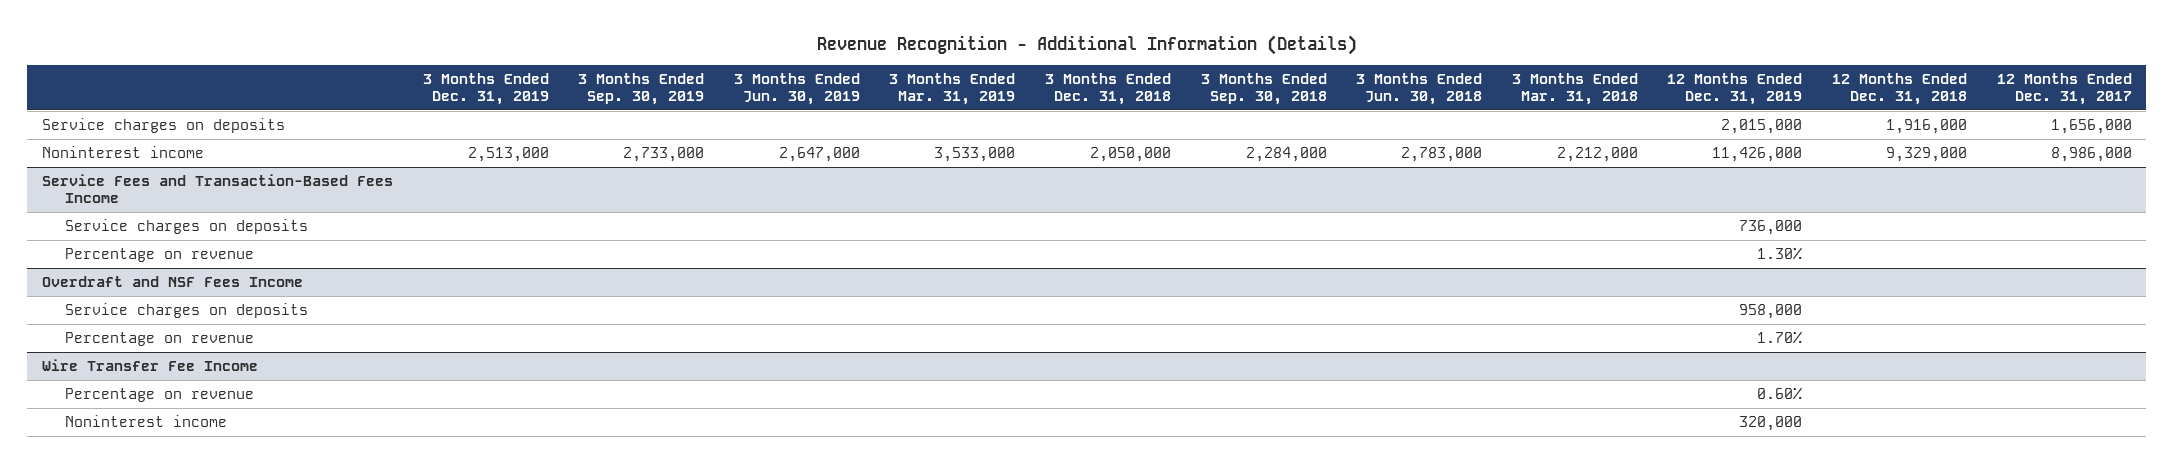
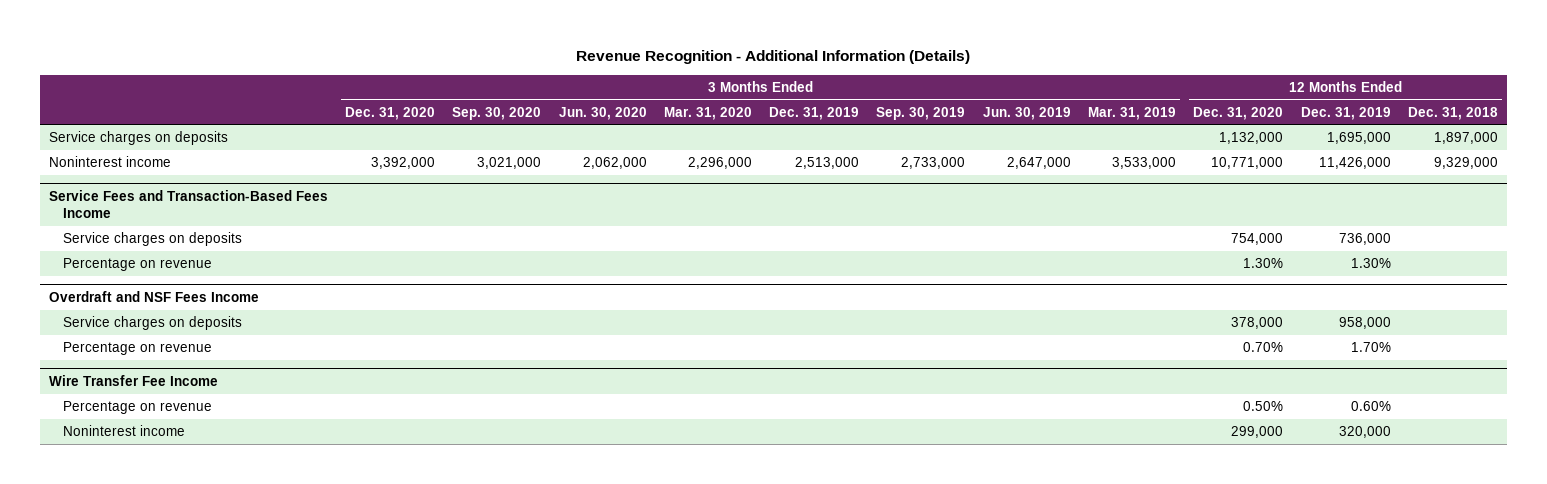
- | 3 Months Ended Dec. 31, 2019 | 3 Months Ended Sep. 30, 2019 | 3 Months Ended Jun. 30, 2019 | 3 Months Ended Mar. 31, 2019 | 3 Months Ended Dec. 31, 2018 | 3 Months Ended Sep. 30, 2018 | 3 Months Ended Jun. 30, 2018 | 3 Months Ended Mar. 31, 2018 | 12 Months Ended Dec. 31, 2019 | 12 Months Ended Dec. 31, 2018 | 12 Months Ended Dec. 31, 2017
+ | 3 Months Ended Dec. 31, 2020 | 3 Months Ended Sep. 30, 2020 | 3 Months Ended Jun. 30, 2020 | 3 Months Ended Mar. 31, 2020 | 3 Months Ended Dec. 31, 2019 | 3 Months Ended Sep. 30, 2019 | 3 Months Ended Jun. 30, 2019 | 3 Months Ended Mar. 31, 2019 | 12 Months Ended Dec. 31, 2020 | 12 Months Ended Dec. 31, 2019 | 12 Months Ended Dec. 31, 2018
- Service charges on deposits | | | | | | | | | 2,015,000 | 1,916,000 | 1,656,000
+ Service charges on deposits | | | | | | | | | 1,132,000 | 1,695,000 | 1,897,000

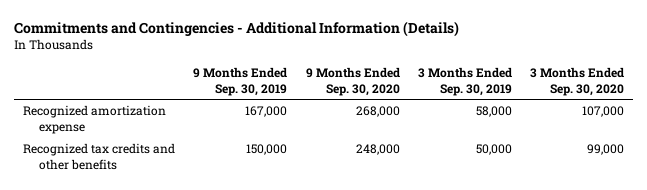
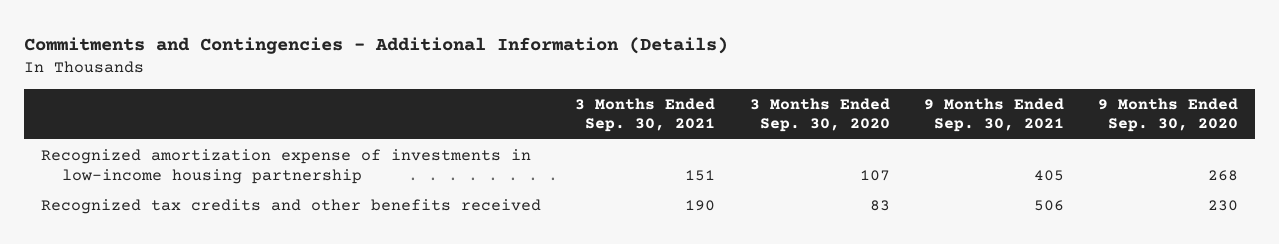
- | 9 Months Ended Sep. 30, 2019 | 9 Months Ended Sep. 30, 2020 | 3 Months Ended Sep. 30, 2019 | 3 Months Ended Sep. 30, 2020
+ | 3 Months Ended Sep. 30, 2021 | 3 Months Ended Sep. 30, 2020 | 9 Months Ended Sep. 30, 2021 | 9 Months Ended Sep. 30, 2020
- Recognized amortization expense | 167,000 | 268,000 | 58,000 | 107,000
- Recognized tax credits and other benefits | 150,000 | 248,000 | 50,000 | 99,000
+ Recognized amortization expense of investments in low-income housing partnership | 151 | 107 | 405 | 268
+ Recognized tax credits and other benefits received | 190 | 83 | 506 | 230

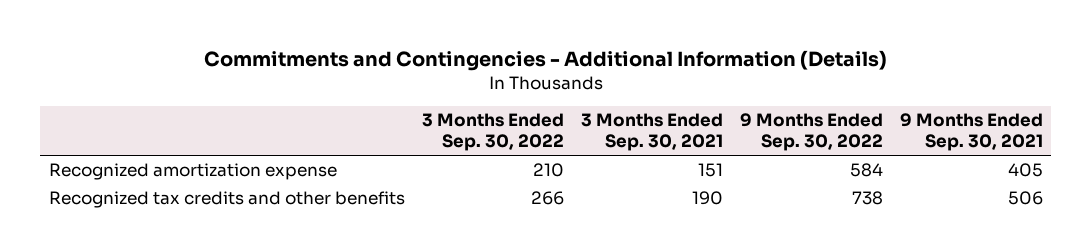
- | 3 Months Ended Sep. 30, 2021 | 3 Months Ended Sep. 30, 2020 | 9 Months Ended Sep. 30, 2021 | 9 Months Ended Sep. 30, 2020
+ | 3 Months Ended Sep. 30, 2022 | 3 Months Ended Sep. 30, 2021 | 9 Months Ended Sep. 30, 2022 | 9 Months Ended Sep. 30, 2021
- Recognized amortization expense of investments in low-income housing partnership | 151 | 107 | 405 | 268
- Recognized tax credits and other benefits received | 190 | 83 | 506 | 230
+ Recognized amortization expense | 210 | 151 | 584 | 405
+ Recognized tax credits and other benefits | 266 | 190 | 738 | 506

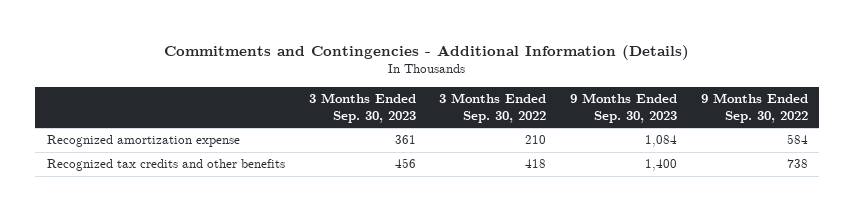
- | 3 Months Ended Sep. 30, 2022 | 3 Months Ended Sep. 30, 2021 | 9 Months Ended Sep. 30, 2022 | 9 Months Ended Sep. 30, 2021
+ | 3 Months Ended Sep. 30, 2023 | 3 Months Ended Sep. 30, 2022 | 9 Months Ended Sep. 30, 2023 | 9 Months Ended Sep. 30, 2022
- Recognized tax credits and other benefits | 266 | 190 | 738 | 506
+ Recognized tax credits and other benefits | 456 | 418 | 1,400 | 738

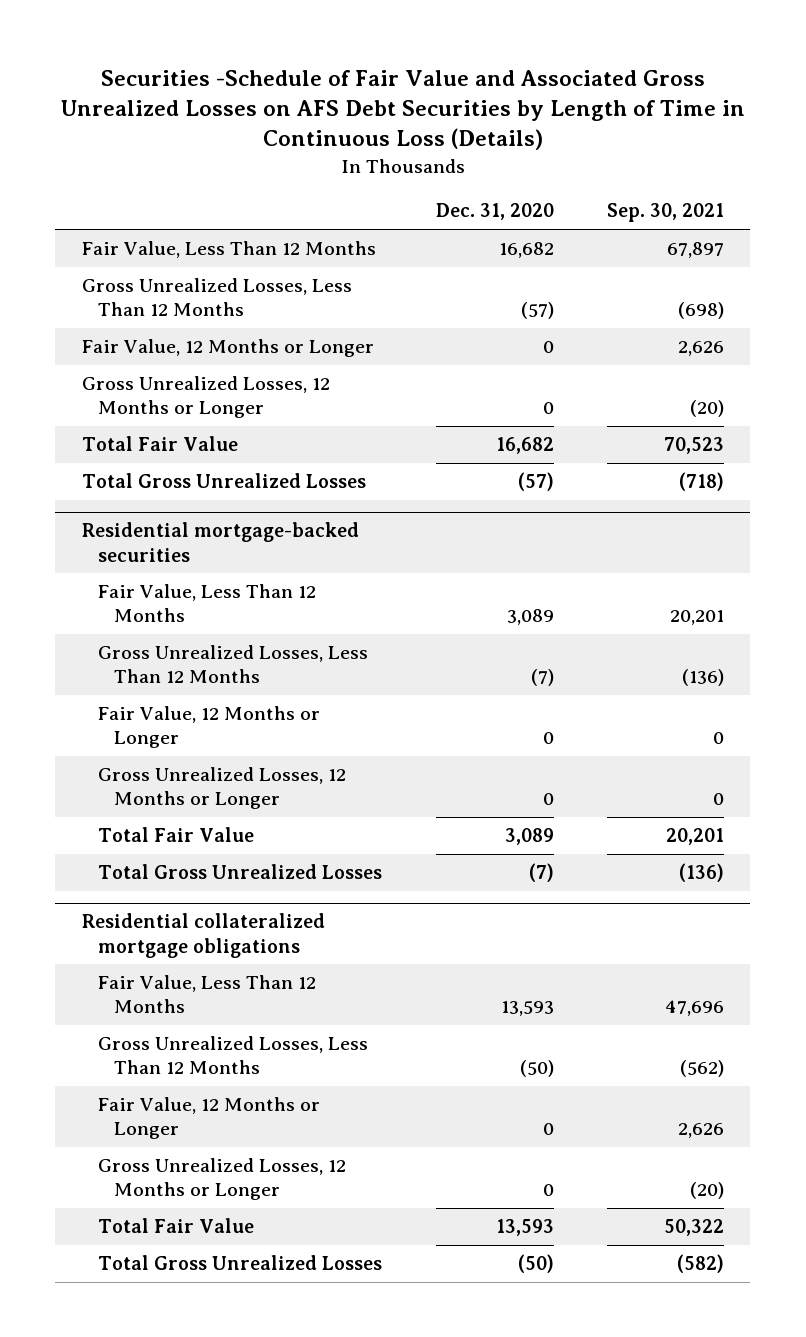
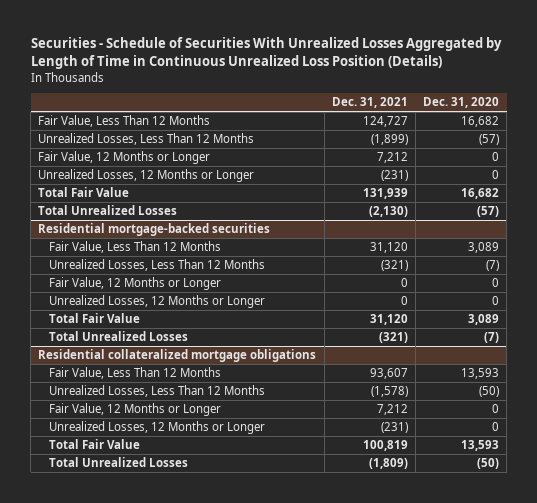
- Securities -Schedule of Fair Value and Associated Gross Unrealized Losses on AFS Debt Securities by Length of Time in Continuous Loss (Details)
+ Securities - Schedule of Securities With Unrealized Losses Aggregated by Length of Time in Continuous Unrealized Loss Position (Details)
- | Dec. 31, 2020 | Sep. 30, 2021
+ | Dec. 31, 2021 | Dec. 31, 2020
- Gross Unrealized Losses, Less Than 12 Months | (57) | (698)
+ Unrealized Losses, Less Than 12 Months | (1,899) | (57)
- Gross Unrealized Losses, 12 Months or Longer | 0 | (20)
+ Unrealized Losses, 12 Months or Longer | (231) | 0
- Total Gross Unrealized Losses | (57) | (718)
+ Total Unrealized Losses | (2,130) | (57)
@ Residential mortgage-backed securities
- Gross Unrealized Losses, Less Than 12 Months | (7) | (136)
+ Unrealized Losses, Less Than 12 Months | (321) | (7)
- Gross Unrealized Losses, 12 Months or Longer | 0 | 0
+ Unrealized Losses, 12 Months or Longer | 0 | 0
- Total Gross Unrealized Losses | (7) | (136)
+ Total Unrealized Losses | (321) | (7)
@ Residential collateralized mortgage obligations
- Gross Unrealized Losses, Less Than 12 Months | (50) | (562)
+ Unrealized Losses, Less Than 12 Months | (1,578) | (50)
- Gross Unrealized Losses, 12 Months or Longer | 0 | (20)
+ Unrealized Losses, 12 Months or Longer | (231) | 0
- Total Gross Unrealized Losses | (50) | (582)
+ Total Unrealized Losses | (1,809) | (50)

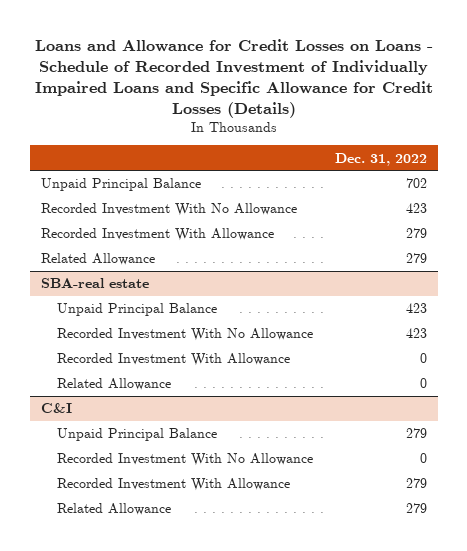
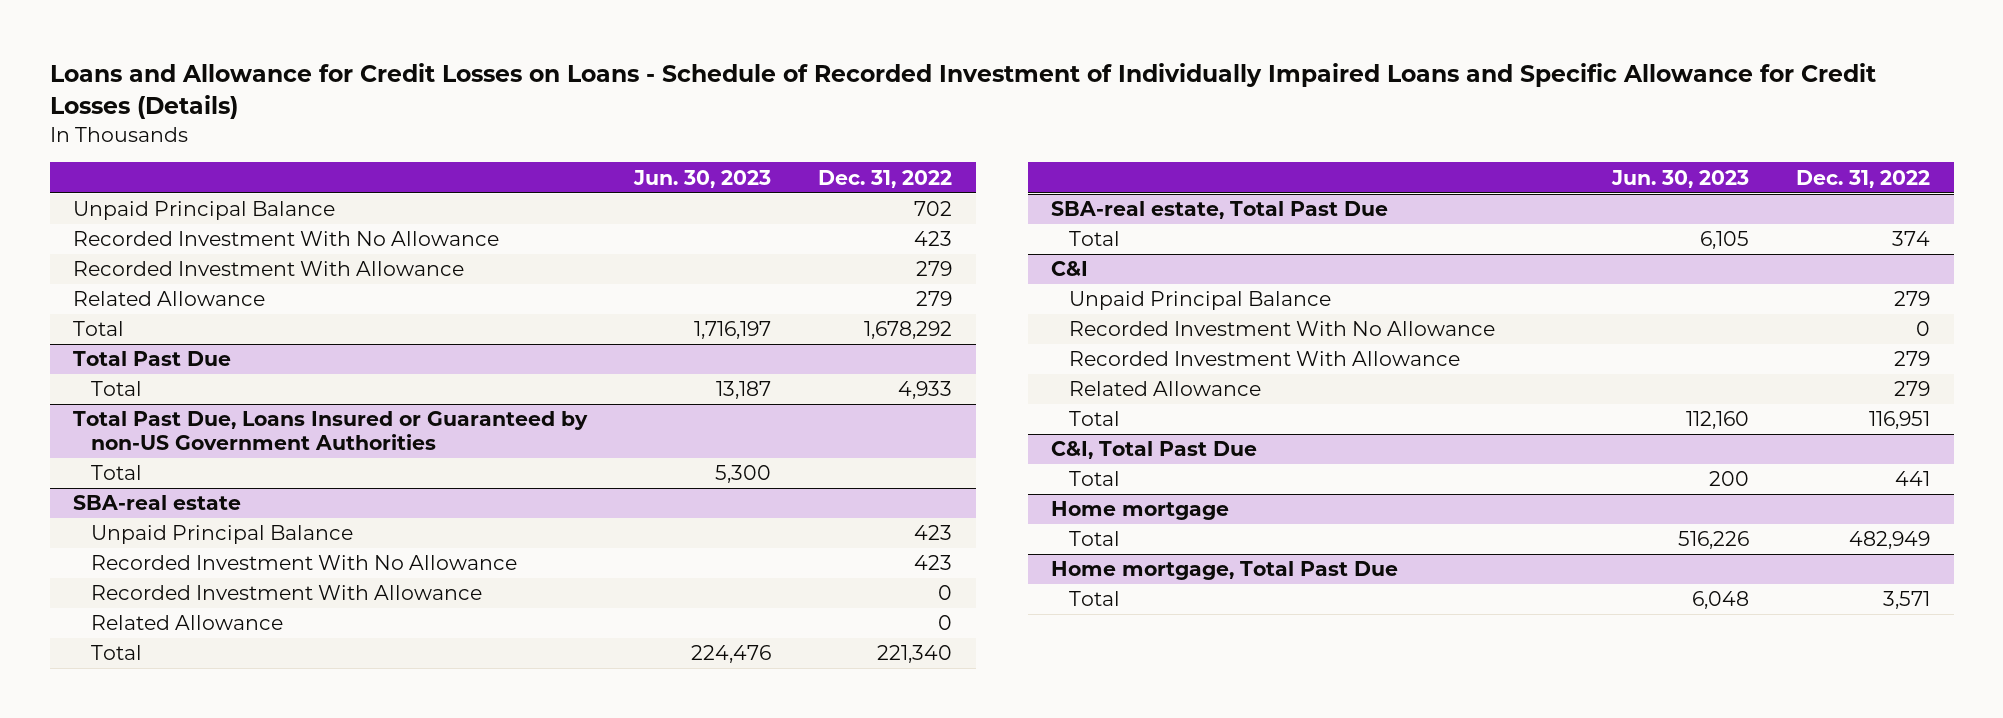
- | Dec. 31, 2022
+ | Jun. 30, 2023 | Dec. 31, 2022
+ Total | 1,716,197 | 1,678,292
+ Total Past Due
+ Total | 13,187 | 4,933
+ Total Past Due, Loans Insured or Guaranteed by non-US Government Authorities
+ Total | 5,300 |
@ SBA-real estate
+ Total | 224,476 | 221,340
+ SBA-real estate, Total Past Due
+ Total | 6,105 | 374
@ C&I
+ Total | 112,160 | 116,951
+ C&I, Total Past Due
+ Total | 200 | 441
+ Home mortgage
+ Total | 516,226 | 482,949
+ Home mortgage, Total Past Due
+ Total | 6,048 | 3,571

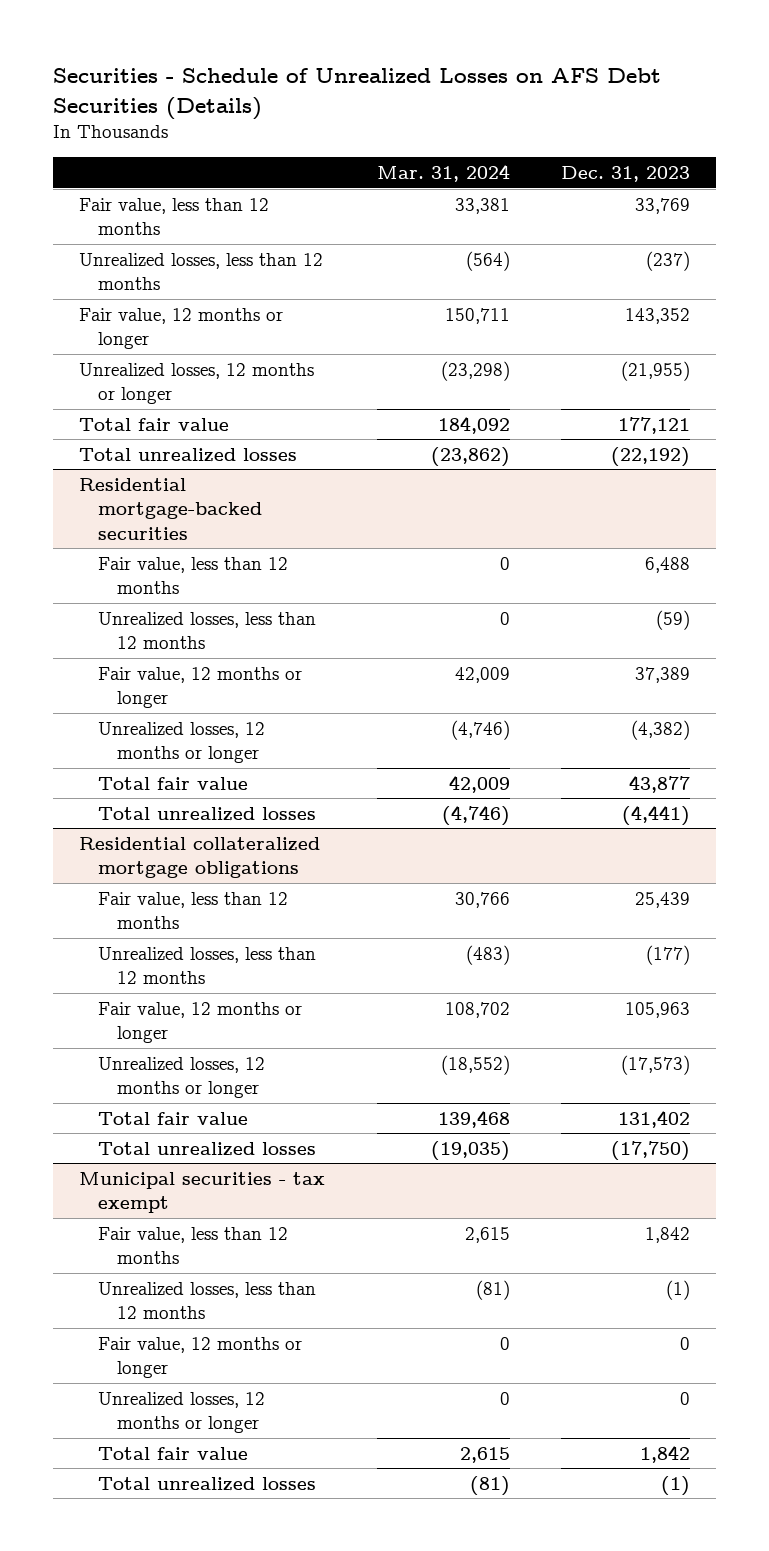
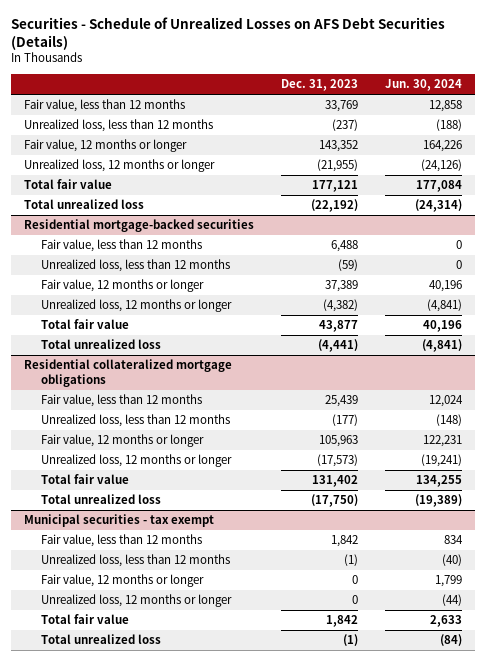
- | Mar. 31, 2024 | Dec. 31, 2023
+ | Dec. 31, 2023 | Jun. 30, 2024
- Unrealized losses, less than 12 months | (564) | (237)
+ Unrealized loss, less than 12 months | (237) | (188)
- Unrealized losses, 12 months or longer | (23,298) | (21,955)
+ Unrealized loss, 12 months or longer | (21,955) | (24,126)
- Total unrealized losses | (23,862) | (22,192)
+ Total unrealized loss | (22,192) | (24,314)
@ Residential mortgage-backed securities
- Unrealized losses, less than 12 months | 0 | (59)
+ Unrealized loss, less than 12 months | (59) | 0
- Unrealized losses, 12 months or longer | (4,746) | (4,382)
+ Unrealized loss, 12 months or longer | (4,382) | (4,841)
- Total unrealized losses | (4,746) | (4,441)
+ Total unrealized loss | (4,441) | (4,841)
@ Residential collateralized mortgage obligations
- Unrealized losses, less than 12 months | (483) | (177)
+ Unrealized loss, less than 12 months | (177) | (148)
- Unrealized losses, 12 months or longer | (18,552) | (17,573)
+ Unrealized loss, 12 months or longer | (17,573) | (19,241)
- Total unrealized losses | (19,035) | (17,750)
+ Total unrealized loss | (17,750) | (19,389)
@ Municipal securities - tax exempt
- Unrealized losses, less than 12 months | (81) | (1)
+ Unrealized loss, less than 12 months | (1) | (40)
- Unrealized losses, 12 months or longer | 0 | 0
+ Unrealized loss, 12 months or longer | 0 | (44)
- Total unrealized losses | (81) | (1)
+ Total unrealized loss | (1) | (84)

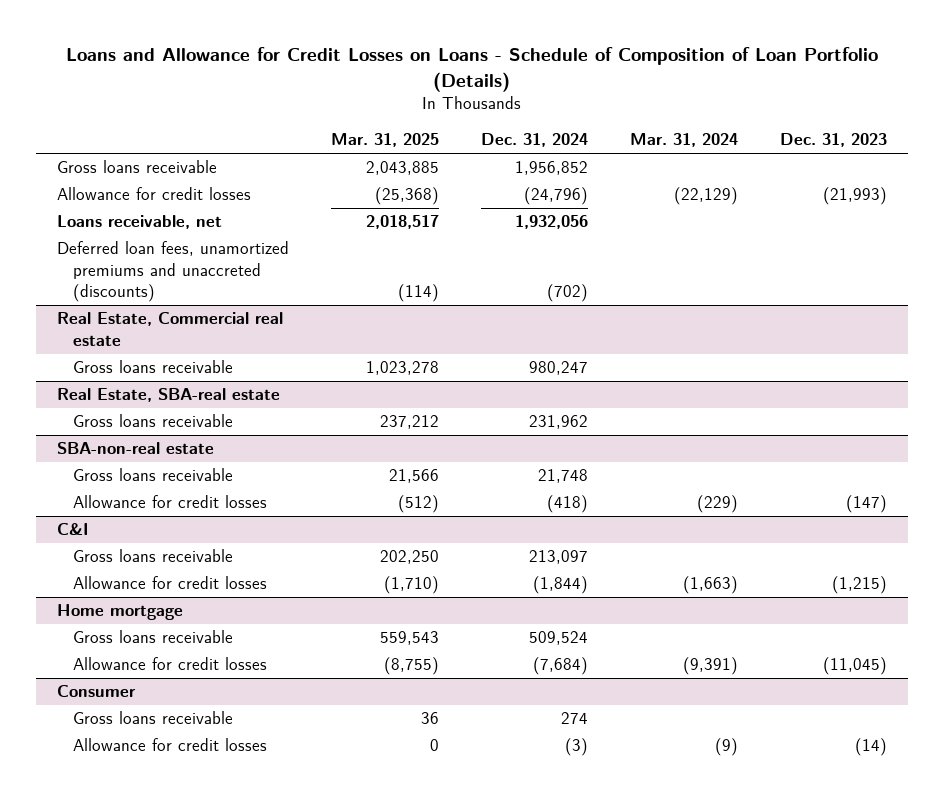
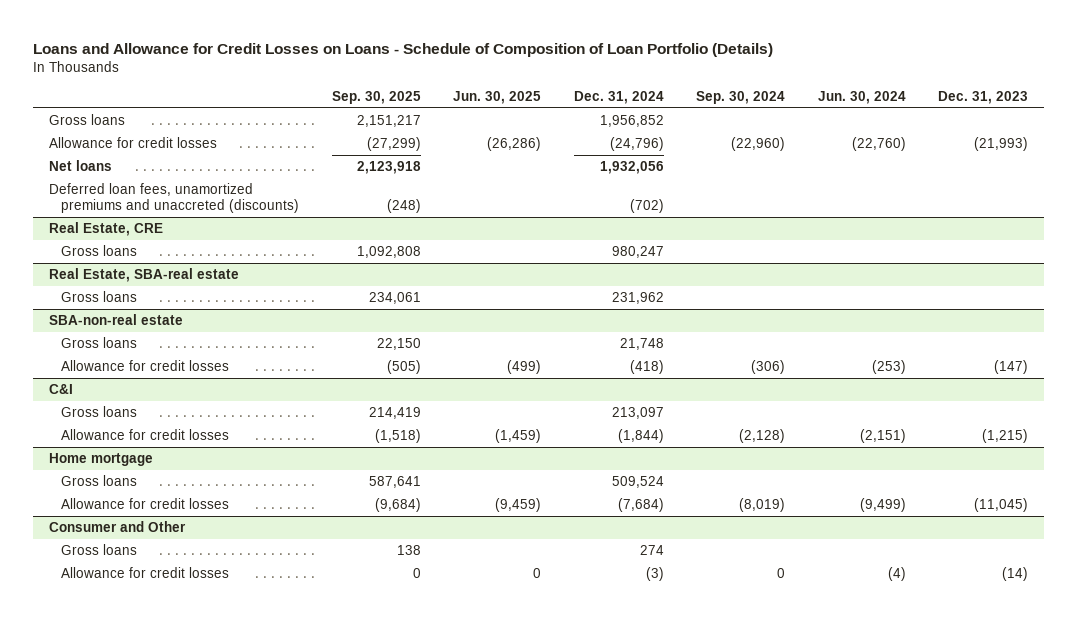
- | Mar. 31, 2025 | Dec. 31, 2024 | Mar. 31, 2024 | Dec. 31, 2023
+ | Sep. 30, 2025 | Jun. 30, 2025 | Dec. 31, 2024 | Sep. 30, 2024 | Jun. 30, 2024 | Dec. 31, 2023
- Gross loans receivable | 2,043,885 | 1,956,852 | |
+ Gross loans | 2,151,217 | | 1,956,852 | | |
- Loans receivable, net | 2,018,517 | 1,932,056 | |
+ Net loans | 2,123,918 | | 1,932,056 | | |
- Real Estate, Commercial real estate
- Gross loans receivable | 1,023,278 | 980,247 | |
+ Real Estate, CRE
+ Gross loans | 1,092,808 | | 980,247 | | |
@ Real Estate, SBA-real estate
- Gross loans receivable | 237,212 | 231,962 | |
+ Gross loans | 234,061 | | 231,962 | | |
@ SBA-non-real estate
- Gross loans receivable | 21,566 | 21,748 | |
+ Gross loans | 22,150 | | 21,748 | | |
@ C&I
- Gross loans receivable | 202,250 | 213,097 | |
+ Gross loans | 214,419 | | 213,097 | | |
@ Home mortgage
- Gross loans receivable | 559,543 | 509,524 | |
+ Gross loans | 587,641 | | 509,524 | | |
- Consumer
- Gross loans receivable | 36 | 274 | |
+ Consumer and Other
+ Gross loans | 138 | | 274 | | |

